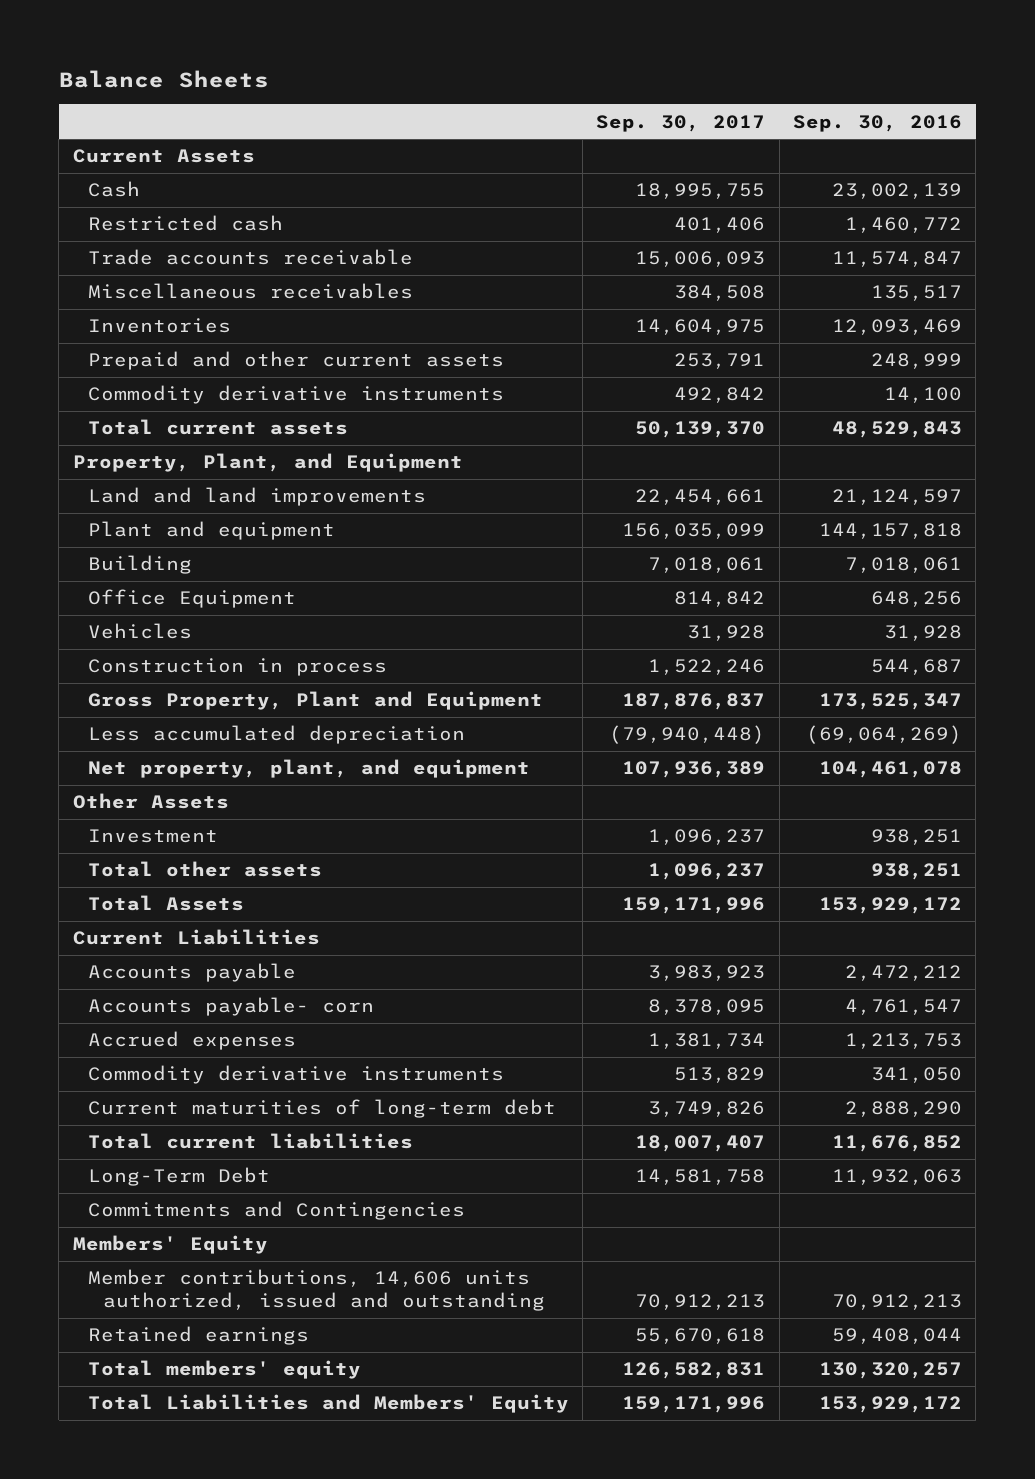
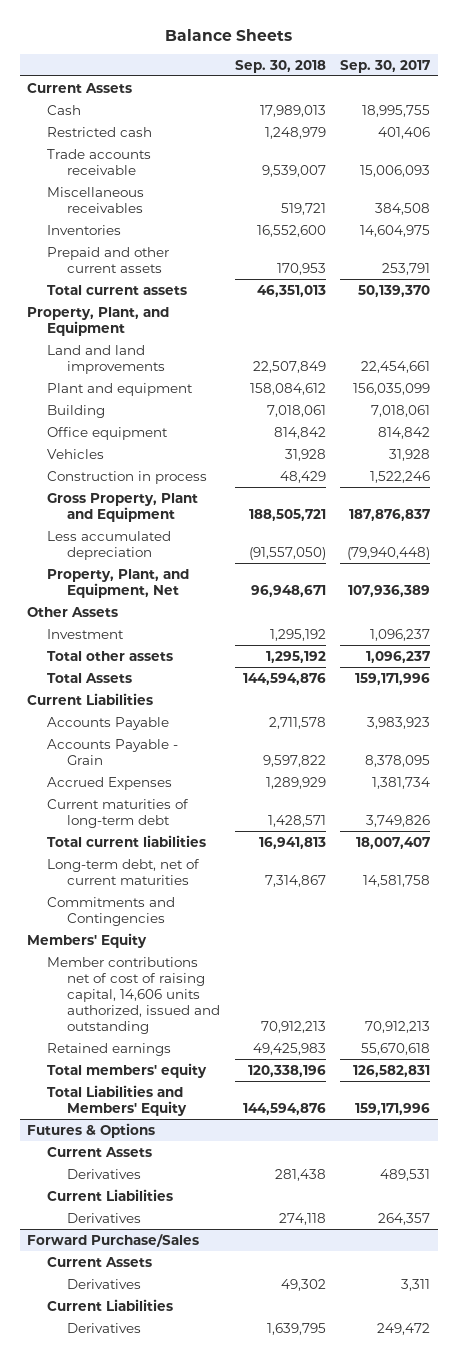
- | Sep. 30, 2017 | Sep. 30, 2016
+ | Sep. 30, 2018 | Sep. 30, 2017
- Commodity derivative instruments | 492,842 | 14,100
- Office Equipment | 814,842 | 648,256
+ Office equipment | 814,842 | 814,842
- Net property, plant, and equipment | 107,936,389 | 104,461,078
+ Property, Plant, and Equipment, Net | 96,948,671 | 107,936,389
- Accounts payable | 3,983,923 | 2,472,212
- Accounts payable- corn | 8,378,095 | 4,761,547
- Accrued expenses | 1,381,734 | 1,213,753
- Commodity derivative instruments | 513,829 | 341,050
+ Accounts Payable | 2,711,578 | 3,983,923
+ Accounts Payable - Grain | 9,597,822 | 8,378,095
+ Accrued Expenses | 1,289,929 | 1,381,734
- Long-Term Debt | 14,581,758 | 11,932,063
+ Long-term debt, net of current maturities | 7,314,867 | 14,581,758
- Member contributions, 14,606 units authorized, issued and outstanding | 70,912,213 | 70,912,213
+ Member contributions net of cost of raising capital, 14,606 units authorized, issued and outstanding | 70,912,213 | 70,912,213
+ Futures & Options
+ Current Assets
+ Derivatives | 281,438 | 489,531
+ Current Liabilities
+ Derivatives | 274,118 | 264,357
+ Forward Purchase/Sales
+ Current Assets
+ Derivatives | 49,302 | 3,311
+ Current Liabilities
+ Derivatives | 1,639,795 | 249,472

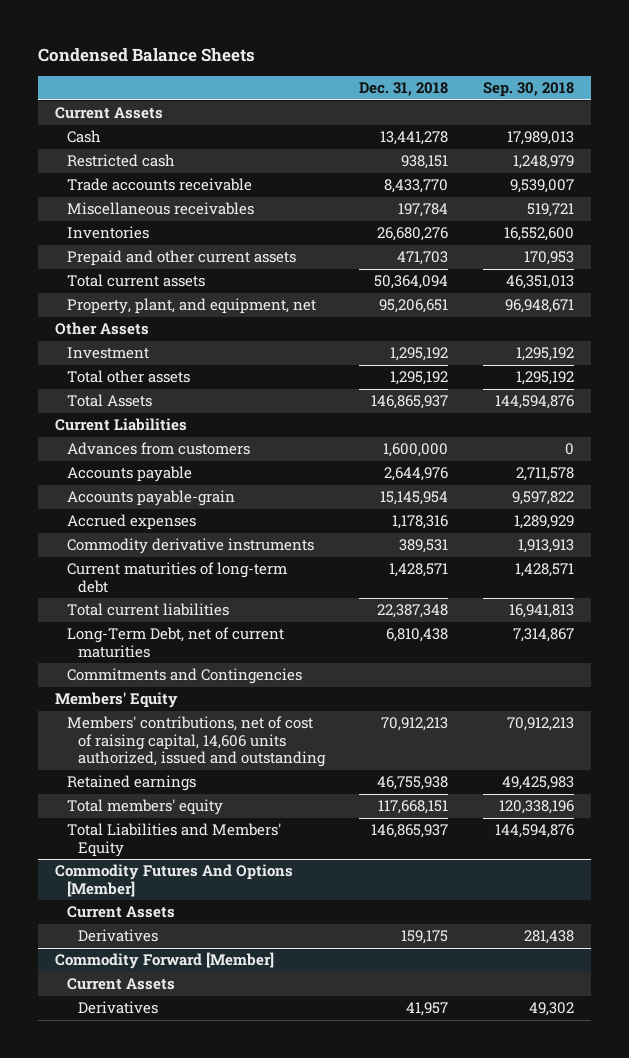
- Balance Sheets
+ Condensed Balance Sheets
- | Sep. 30, 2018 | Sep. 30, 2017
+ | Dec. 31, 2018 | Sep. 30, 2018
- Property, Plant, and Equipment
- Land and land improvements | 22,507,849 | 22,454,661
- Plant and equipment | 158,084,612 | 156,035,099
- Building | 7,018,061 | 7,018,061
- Office equipment | 814,842 | 814,842
- Vehicles | 31,928 | 31,928
- Construction in process | 48,429 | 1,522,246
- Gross Property, Plant and Equipment | 188,505,721 | 187,876,837
- Less accumulated depreciation | (91,557,050) | (79,940,448)
- Property, Plant, and Equipment, Net | 96,948,671 | 107,936,389
+ Property, plant, and equipment, net | 95,206,651 | 96,948,671
- Accounts Payable | 2,711,578 | 3,983,923
- Accounts Payable - Grain | 9,597,822 | 8,378,095
- Accrued Expenses | 1,289,929 | 1,381,734
+ Advances from customers | 1,600,000 | 0
+ Accounts payable | 2,644,976 | 2,711,578
+ Accounts payable-grain | 15,145,954 | 9,597,822
+ Accrued expenses | 1,178,316 | 1,289,929
+ Commodity derivative instruments | 389,531 | 1,913,913
- Long-term debt, net of current maturities | 7,314,867 | 14,581,758
+ Long-Term Debt, net of current maturities | 6,810,438 | 7,314,867
- Member contributions net of cost of raising capital, 14,606 units authorized, issued and outstanding | 70,912,213 | 70,912,213
+ Members' contributions, net of cost of raising capital, 14,606 units authorized, issued and outstanding | 70,912,213 | 70,912,213
- Futures & Options
+ Commodity Futures And Options [Member]
- Current Liabilities
- Derivatives | 274,118 | 264,357
- Forward Purchase/Sales
+ Commodity Forward [Member]
- Current Liabilities
- Derivatives | 1,639,795 | 249,472

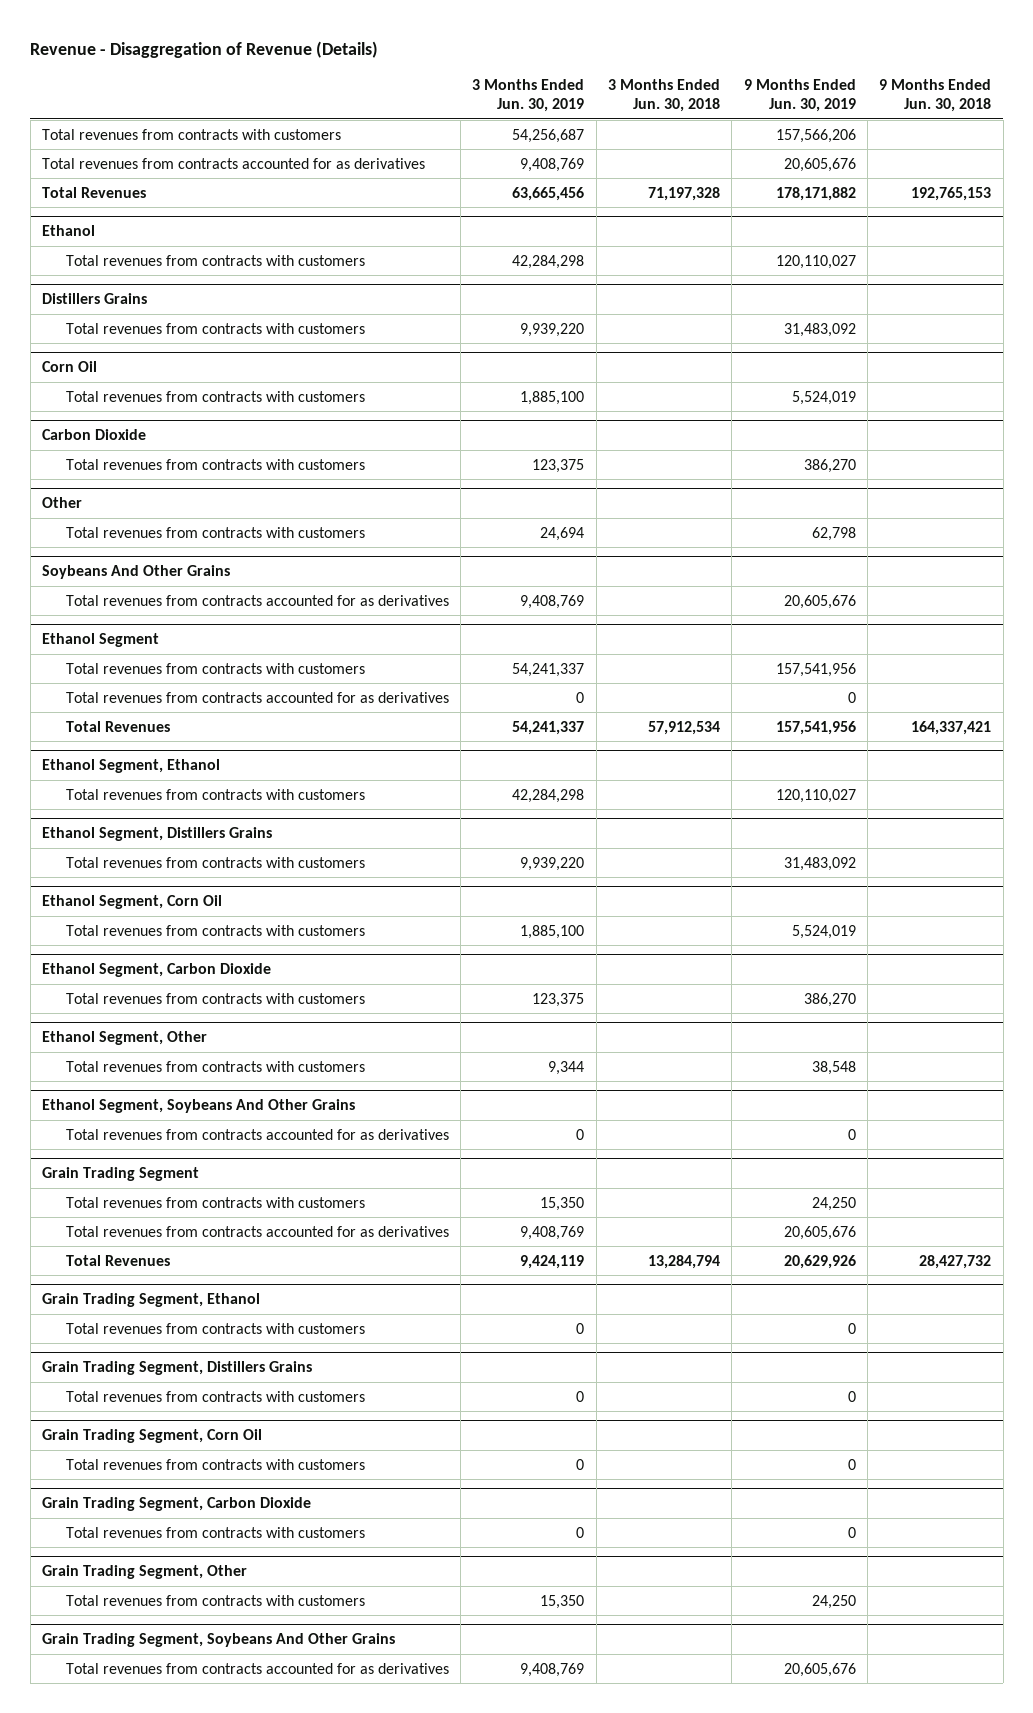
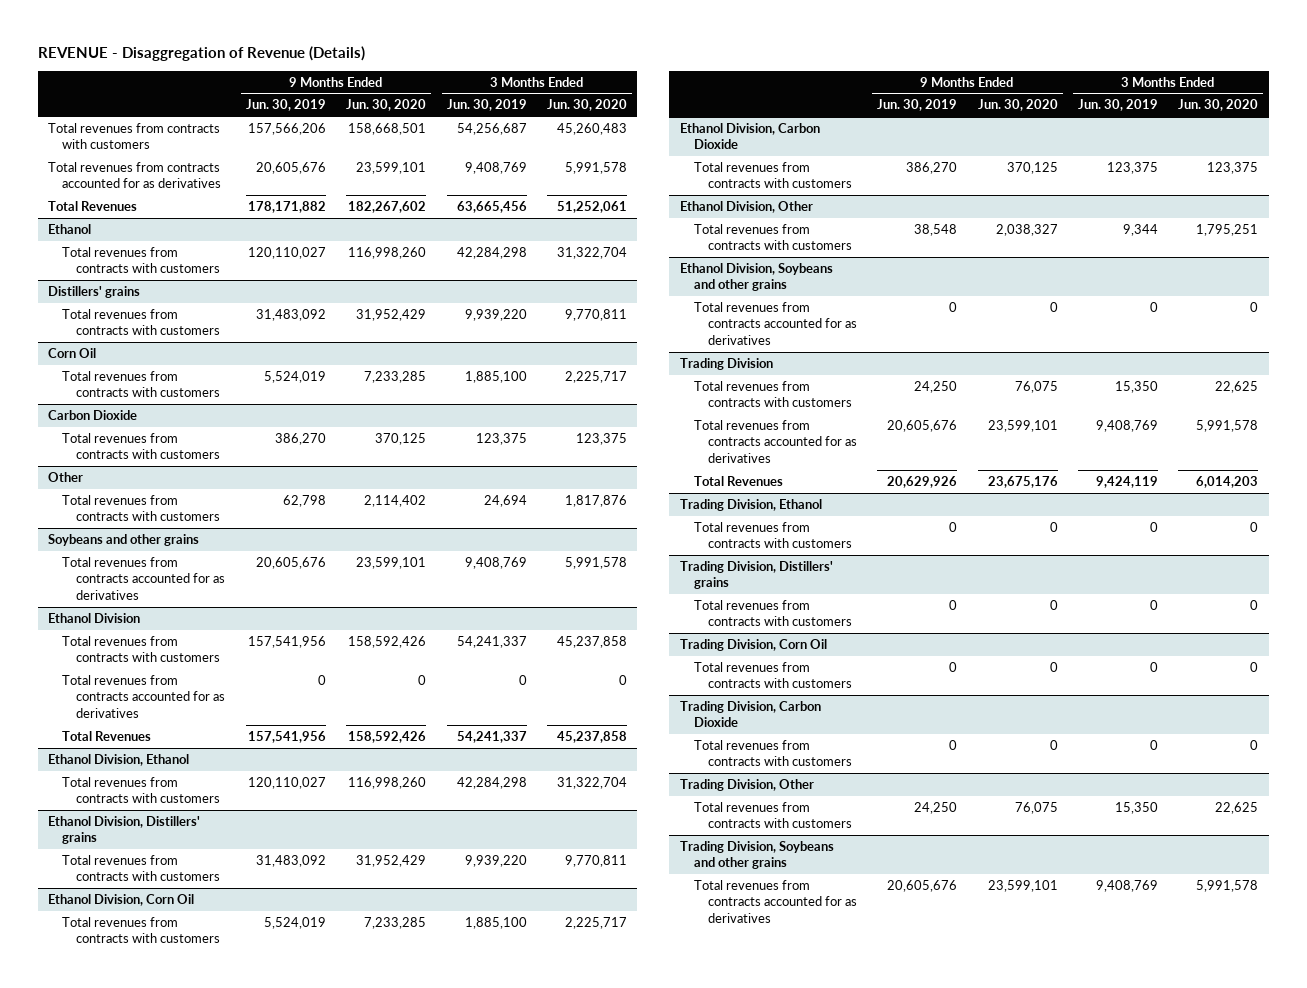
- Revenue - Disaggregation of Revenue (Details)
+ REVENUE - Disaggregation of Revenue (Details)
- | 3 Months Ended Jun. 30, 2019 | 3 Months Ended Jun. 30, 2018 | 9 Months Ended Jun. 30, 2019 | 9 Months Ended Jun. 30, 2018
+ | 9 Months Ended Jun. 30, 2019 | 9 Months Ended Jun. 30, 2020 | 3 Months Ended Jun. 30, 2019 | 3 Months Ended Jun. 30, 2020
- Distillers Grains
+ Distillers' grains
- Soybeans And Other Grains
+ Soybeans and other grains
- Ethanol Segment
+ Ethanol Division
- Ethanol Segment, Ethanol
+ Ethanol Division, Ethanol
- Ethanol Segment, Distillers Grains
+ Ethanol Division, Distillers' grains
- Ethanol Segment, Corn Oil
+ Ethanol Division, Corn Oil
- Ethanol Segment, Carbon Dioxide
+ Ethanol Division, Carbon Dioxide
- Ethanol Segment, Other
+ Ethanol Division, Other
- Ethanol Segment, Soybeans And Other Grains
+ Ethanol Division, Soybeans and other grains
- Grain Trading Segment
+ Trading Division
- Grain Trading Segment, Ethanol
+ Trading Division, Ethanol
- Grain Trading Segment, Distillers Grains
+ Trading Division, Distillers' grains
- Grain Trading Segment, Corn Oil
+ Trading Division, Corn Oil
- Grain Trading Segment, Carbon Dioxide
+ Trading Division, Carbon Dioxide
- Grain Trading Segment, Other
+ Trading Division, Other
- Grain Trading Segment, Soybeans And Other Grains
+ Trading Division, Soybeans and other grains

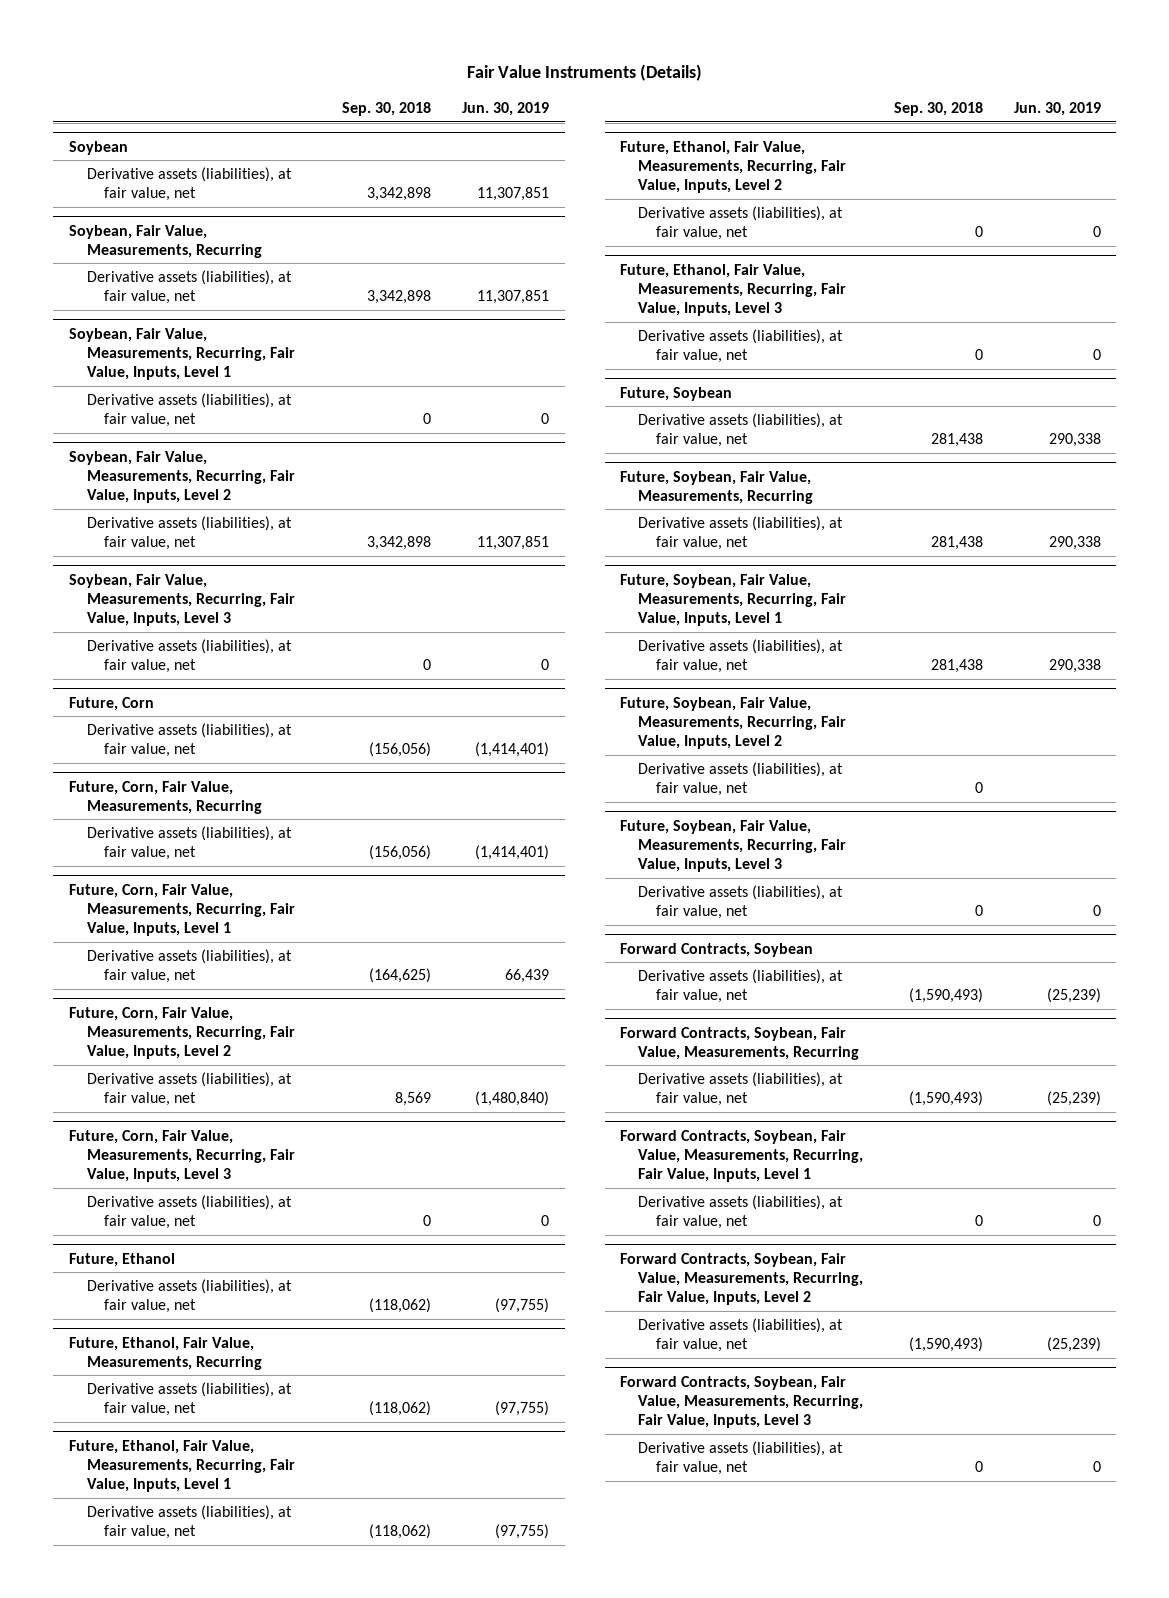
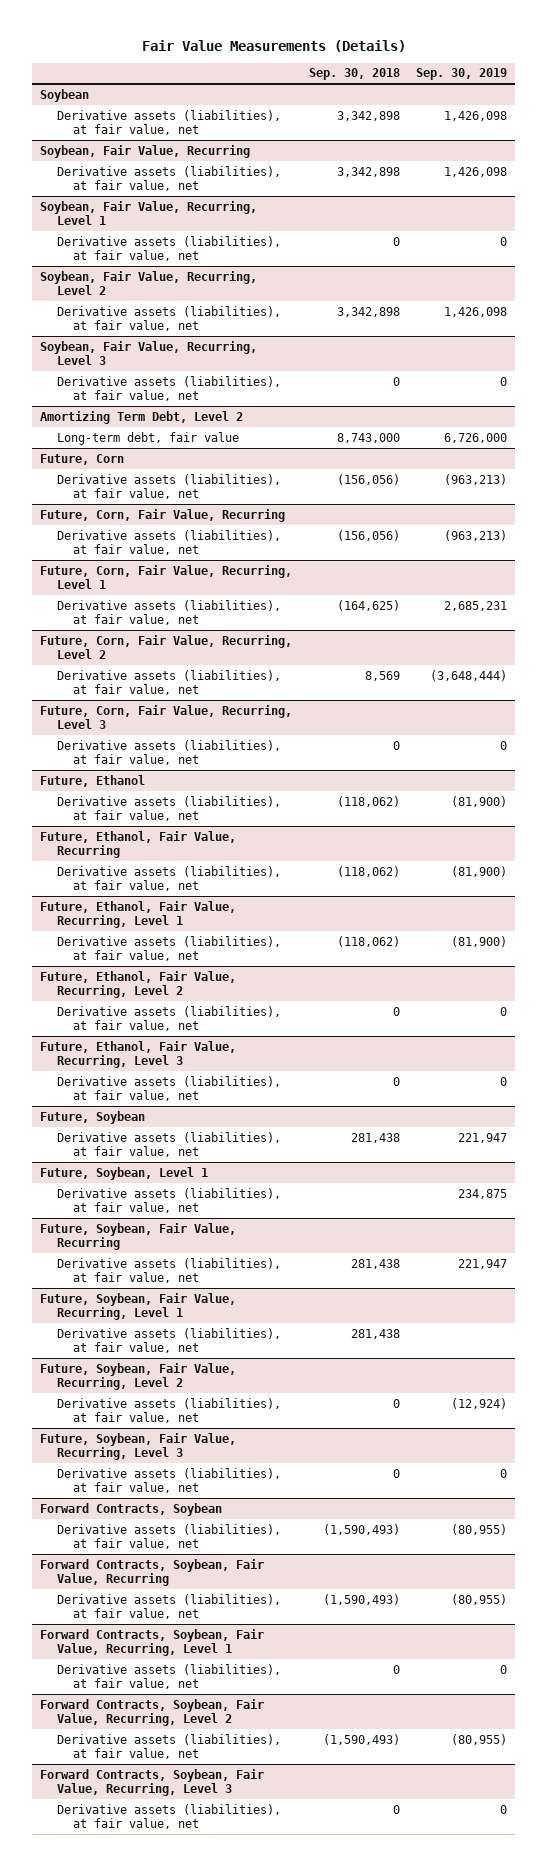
- Fair Value Instruments (Details)
+ Fair Value Measurements (Details)
- | Sep. 30, 2018 | Jun. 30, 2019
+ | Sep. 30, 2018 | Sep. 30, 2019
- Soybean, Fair Value, Measurements, Recurring
+ Soybean, Fair Value, Recurring
- Soybean, Fair Value, Measurements, Recurring, Fair Value, Inputs, Level 1
+ Soybean, Fair Value, Recurring, Level 1
- Soybean, Fair Value, Measurements, Recurring, Fair Value, Inputs, Level 2
+ Soybean, Fair Value, Recurring, Level 2
- Soybean, Fair Value, Measurements, Recurring, Fair Value, Inputs, Level 3
+ Soybean, Fair Value, Recurring, Level 3
+ Amortizing Term Debt, Level 2
+ Long-term debt, fair value | 8,743,000 | 6,726,000
- Future, Corn, Fair Value, Measurements, Recurring
+ Future, Corn, Fair Value, Recurring
- Future, Corn, Fair Value, Measurements, Recurring, Fair Value, Inputs, Level 1
+ Future, Corn, Fair Value, Recurring, Level 1
- Future, Corn, Fair Value, Measurements, Recurring, Fair Value, Inputs, Level 2
+ Future, Corn, Fair Value, Recurring, Level 2
- Future, Corn, Fair Value, Measurements, Recurring, Fair Value, Inputs, Level 3
+ Future, Corn, Fair Value, Recurring, Level 3
- Future, Ethanol, Fair Value, Measurements, Recurring
+ Future, Ethanol, Fair Value, Recurring
- Future, Ethanol, Fair Value, Measurements, Recurring, Fair Value, Inputs, Level 1
+ Future, Ethanol, Fair Value, Recurring, Level 1
- Future, Ethanol, Fair Value, Measurements, Recurring, Fair Value, Inputs, Level 2
+ Future, Ethanol, Fair Value, Recurring, Level 2
- Future, Ethanol, Fair Value, Measurements, Recurring, Fair Value, Inputs, Level 3
+ Future, Ethanol, Fair Value, Recurring, Level 3
- Future, Soybean, Fair Value, Measurements, Recurring
+ Future, Soybean, Level 1
+ Derivative assets (liabilities), at fair value, net | | 234,875
+ Future, Soybean, Fair Value, Recurring
- Future, Soybean, Fair Value, Measurements, Recurring, Fair Value, Inputs, Level 1
+ Future, Soybean, Fair Value, Recurring, Level 1
- Future, Soybean, Fair Value, Measurements, Recurring, Fair Value, Inputs, Level 2
+ Future, Soybean, Fair Value, Recurring, Level 2
- Future, Soybean, Fair Value, Measurements, Recurring, Fair Value, Inputs, Level 3
+ Future, Soybean, Fair Value, Recurring, Level 3
- Forward Contracts, Soybean, Fair Value, Measurements, Recurring
+ Forward Contracts, Soybean, Fair Value, Recurring
- Forward Contracts, Soybean, Fair Value, Measurements, Recurring, Fair Value, Inputs, Level 1
+ Forward Contracts, Soybean, Fair Value, Recurring, Level 1
- Forward Contracts, Soybean, Fair Value, Measurements, Recurring, Fair Value, Inputs, Level 2
+ Forward Contracts, Soybean, Fair Value, Recurring, Level 2
- Forward Contracts, Soybean, Fair Value, Measurements, Recurring, Fair Value, Inputs, Level 3
+ Forward Contracts, Soybean, Fair Value, Recurring, Level 3

